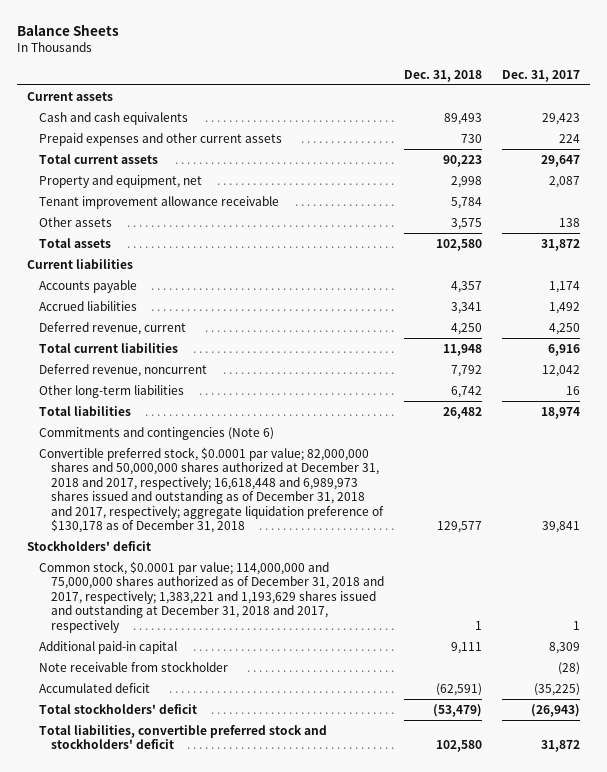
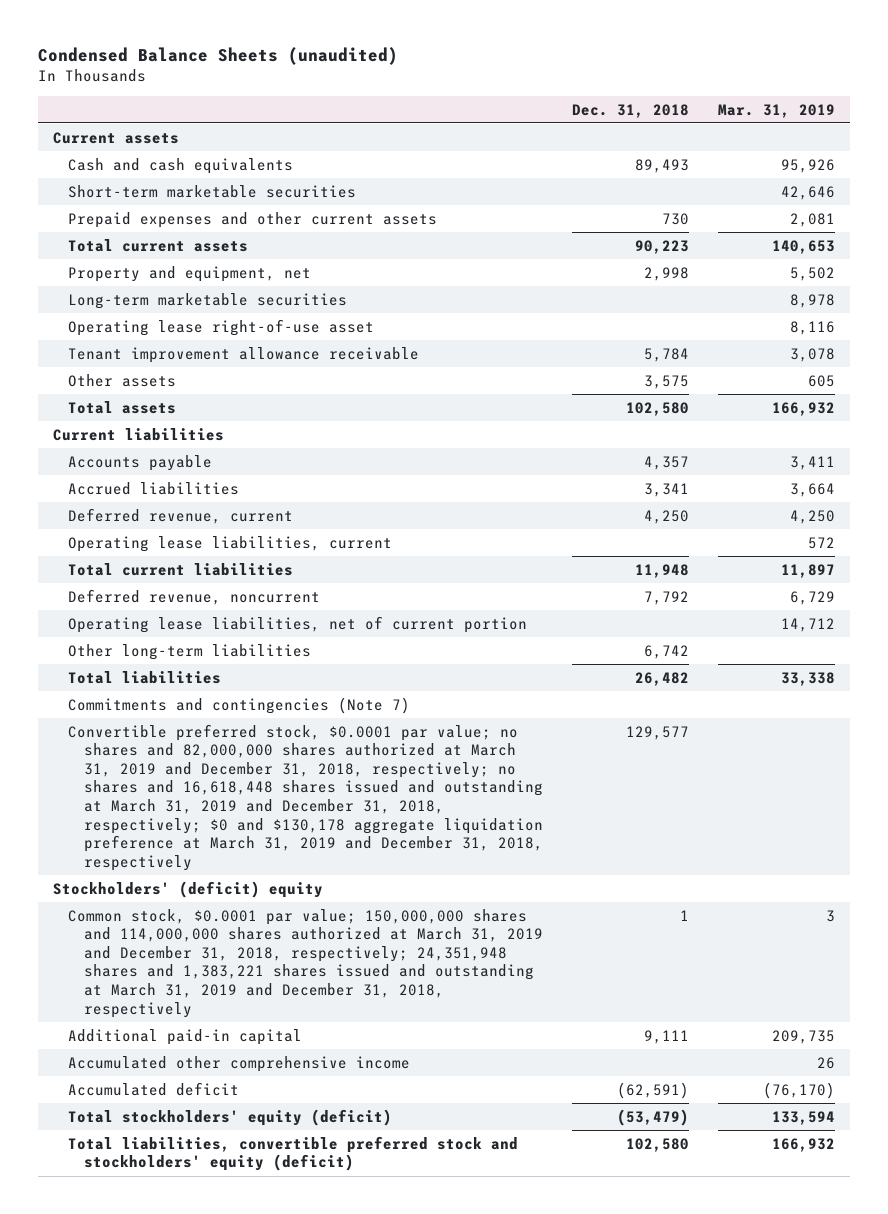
- Balance Sheets
+ Condensed Balance Sheets (unaudited)
- | Dec. 31, 2018 | Dec. 31, 2017
+ | Dec. 31, 2018 | Mar. 31, 2019
+ Short-term marketable securities | | 42,646
+ Long-term marketable securities | | 8,978
+ Operating lease right-of-use asset | | 8,116
+ Operating lease liabilities, current | | 572
+ Operating lease liabilities, net of current portion | | 14,712
- Commitments and contingencies (Note 6)
- Convertible preferred stock, $0.0001 par value; 82,000,000 shares and 50,000,000 shares authorized at December 31, 2018 and 2017, respectively; 16,618,448 and 6,989,973 shares issued and outstanding as of December 31, 2018 and 2017, respectively; aggregate liquidation preference of $130,178 as of December 31, 2018 | 129,577 | 39,841
- Stockholders' deficit
- Common stock, $0.0001 par value; 114,000,000 and 75,000,000 shares authorized as of December 31, 2018 and 2017, respectively; 1,383,221 and 1,193,629 shares issued and outstanding at December 31, 2018 and 2017, respectively | 1 | 1
+ Commitments and contingencies (Note 7)
+ Convertible preferred stock, $0.0001 par value; no shares and 82,000,000 shares authorized at March 31, 2019 and December 31, 2018, respectively; no shares and 16,618,448 shares issued and outstanding at March 31, 2019 and December 31, 2018, respectively; $0 and $130,178 aggregate liquidation preference at March 31, 2019 and December 31, 2018, respectively | 129,577 |
+ Stockholders' (deficit) equity
+ Common stock, $0.0001 par value; 150,000,000 shares and 114,000,000 shares authorized at March 31, 2019 and December 31, 2018, respectively; 24,351,948 shares and 1,383,221 shares issued and outstanding at March 31, 2019 and December 31, 2018, respectively | 1 | 3
- Note receivable from stockholder | | (28)
+ Accumulated other comprehensive income | | 26
- Total stockholders' deficit | (53,479) | (26,943)
- Total liabilities, convertible preferred stock and stockholders' deficit | 102,580 | 31,872
+ Total stockholders' equity (deficit) | (53,479) | 133,594
+ Total liabilities, convertible preferred stock and stockholders' equity (deficit) | 102,580 | 166,932

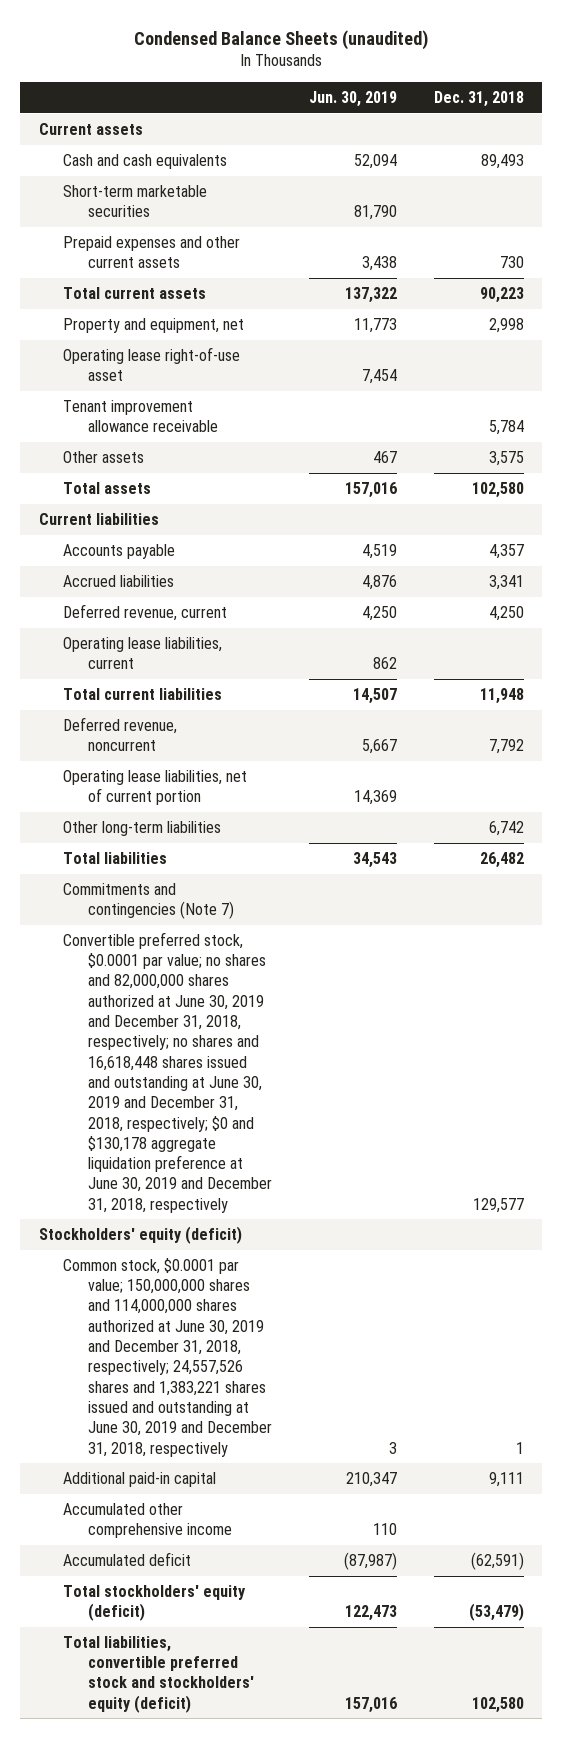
- | Dec. 31, 2018 | Mar. 31, 2019
+ | Jun. 30, 2019 | Dec. 31, 2018
- Long-term marketable securities | | 8,978
- Convertible preferred stock, $0.0001 par value; no shares and 82,000,000 shares authorized at March 31, 2019 and December 31, 2018, respectively; no shares and 16,618,448 shares issued and outstanding at March 31, 2019 and December 31, 2018, respectively; $0 and $130,178 aggregate liquidation preference at March 31, 2019 and December 31, 2018, respectively | 129,577 |
- Stockholders' (deficit) equity
- Common stock, $0.0001 par value; 150,000,000 shares and 114,000,000 shares authorized at March 31, 2019 and December 31, 2018, respectively; 24,351,948 shares and 1,383,221 shares issued and outstanding at March 31, 2019 and December 31, 2018, respectively | 1 | 3
+ Convertible preferred stock, $0.0001 par value; no shares and 82,000,000 shares authorized at June 30, 2019 and December 31, 2018, respectively; no shares and 16,618,448 shares issued and outstanding at June 30, 2019 and December 31, 2018, respectively; $0 and $130,178 aggregate liquidation preference at June 30, 2019 and December 31, 2018, respectively | | 129,577
+ Stockholders' equity (deficit)
+ Common stock, $0.0001 par value; 150,000,000 shares and 114,000,000 shares authorized at June 30, 2019 and December 31, 2018, respectively; 24,557,526 shares and 1,383,221 shares issued and outstanding at June 30, 2019 and December 31, 2018, respectively | 3 | 1

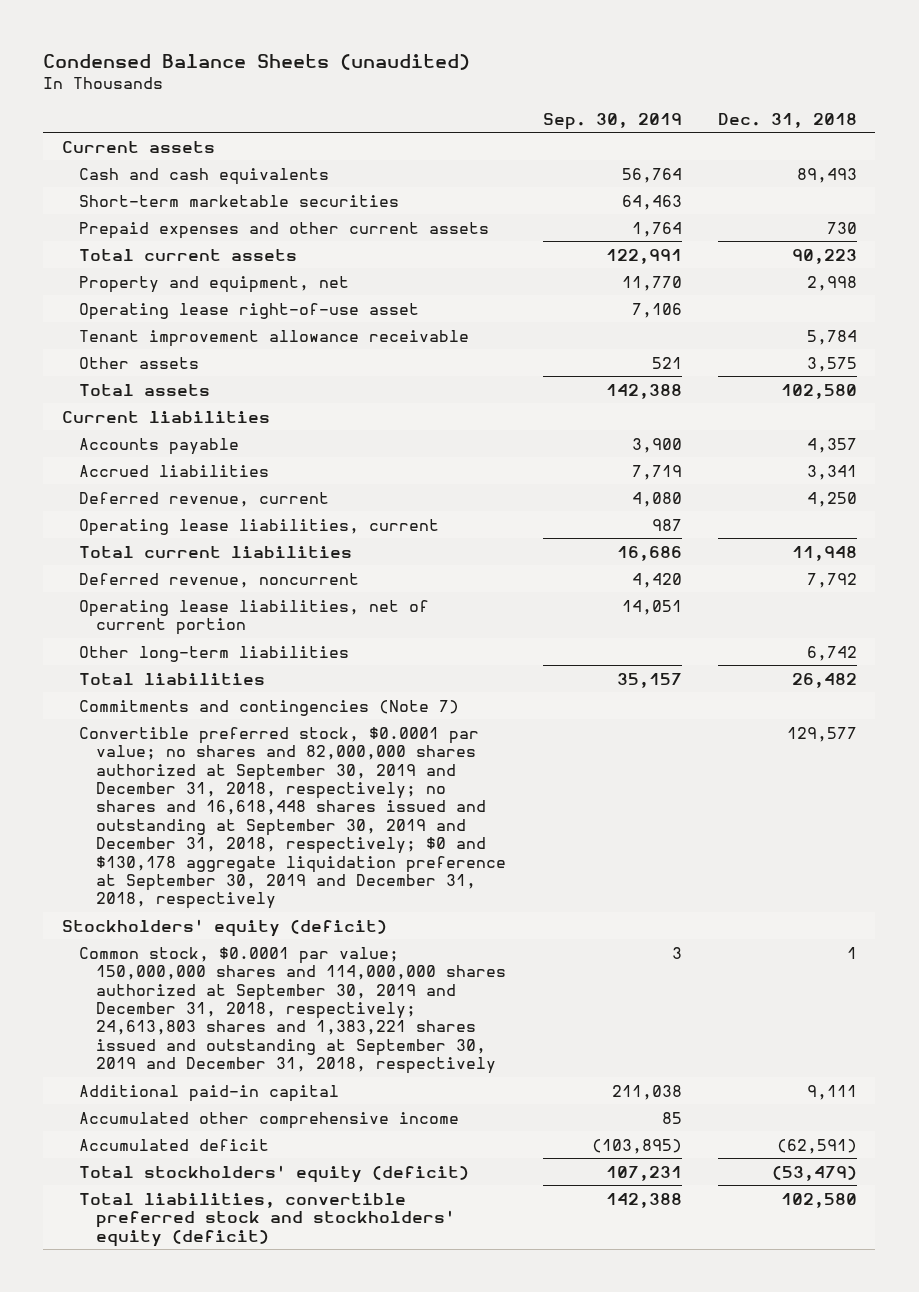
- | Jun. 30, 2019 | Dec. 31, 2018
+ | Sep. 30, 2019 | Dec. 31, 2018
- Convertible preferred stock, $0.0001 par value; no shares and 82,000,000 shares authorized at June 30, 2019 and December 31, 2018, respectively; no shares and 16,618,448 shares issued and outstanding at June 30, 2019 and December 31, 2018, respectively; $0 and $130,178 aggregate liquidation preference at June 30, 2019 and December 31, 2018, respectively | | 129,577
+ Convertible preferred stock, $0.0001 par value; no shares and 82,000,000 shares authorized at September 30, 2019 and December 31, 2018, respectively; no shares and 16,618,448 shares issued and outstanding at September 30, 2019 and December 31, 2018, respectively; $0 and $130,178 aggregate liquidation preference at September 30, 2019 and December 31, 2018, respectively | | 129,577
- Common stock, $0.0001 par value; 150,000,000 shares and 114,000,000 shares authorized at June 30, 2019 and December 31, 2018, respectively; 24,557,526 shares and 1,383,221 shares issued and outstanding at June 30, 2019 and December 31, 2018, respectively | 3 | 1
+ Common stock, $0.0001 par value; 150,000,000 shares and 114,000,000 shares authorized at September 30, 2019 and December 31, 2018, respectively; 24,613,803 shares and 1,383,221 shares issued and outstanding at September 30, 2019 and December 31, 2018, respectively | 3 | 1

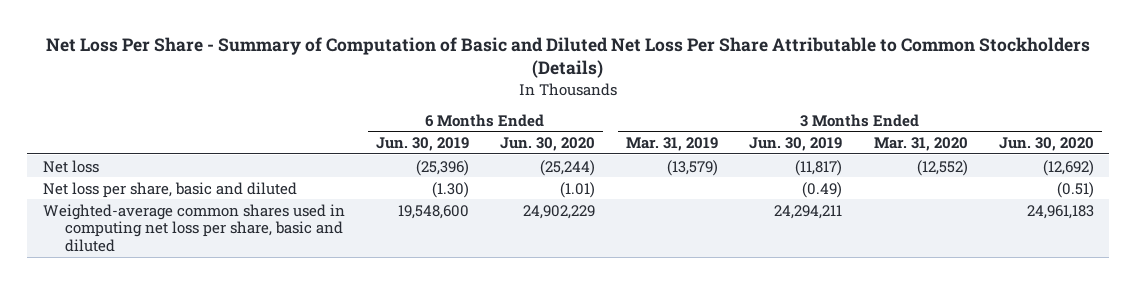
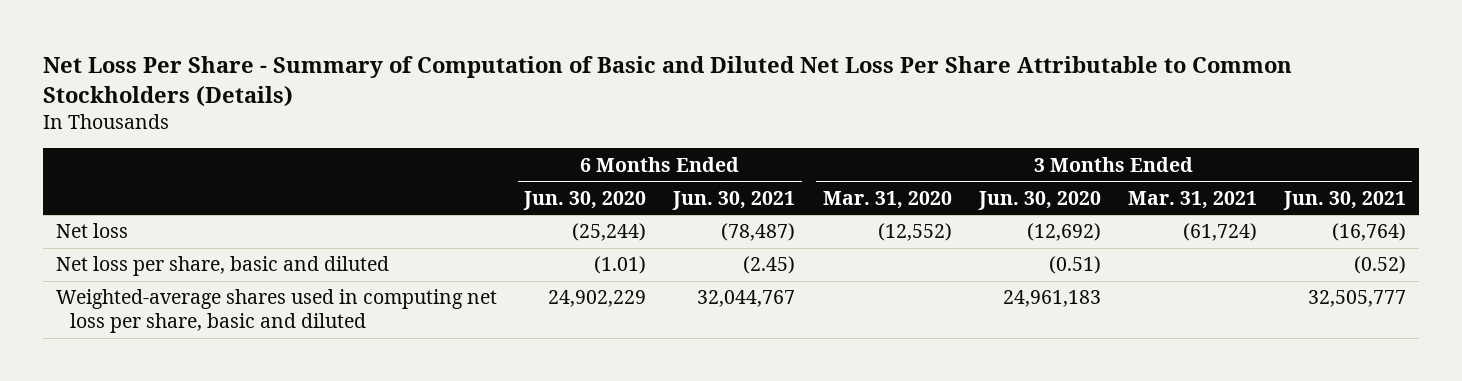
- | 6 Months Ended Jun. 30, 2019 | 6 Months Ended Jun. 30, 2020 | 3 Months Ended Mar. 31, 2019 | 3 Months Ended Jun. 30, 2019 | 3 Months Ended Mar. 31, 2020 | 3 Months Ended Jun. 30, 2020
+ | 6 Months Ended Jun. 30, 2020 | 6 Months Ended Jun. 30, 2021 | 3 Months Ended Mar. 31, 2020 | 3 Months Ended Jun. 30, 2020 | 3 Months Ended Mar. 31, 2021 | 3 Months Ended Jun. 30, 2021
- Weighted-average common shares used in computing net loss per share, basic and diluted | 19,548,600 | 24,902,229 | | 24,294,211 | | 24,961,183
+ Weighted-average shares used in computing net loss per share, basic and diluted | 24,902,229 | 32,044,767 | | 24,961,183 | | 32,505,777

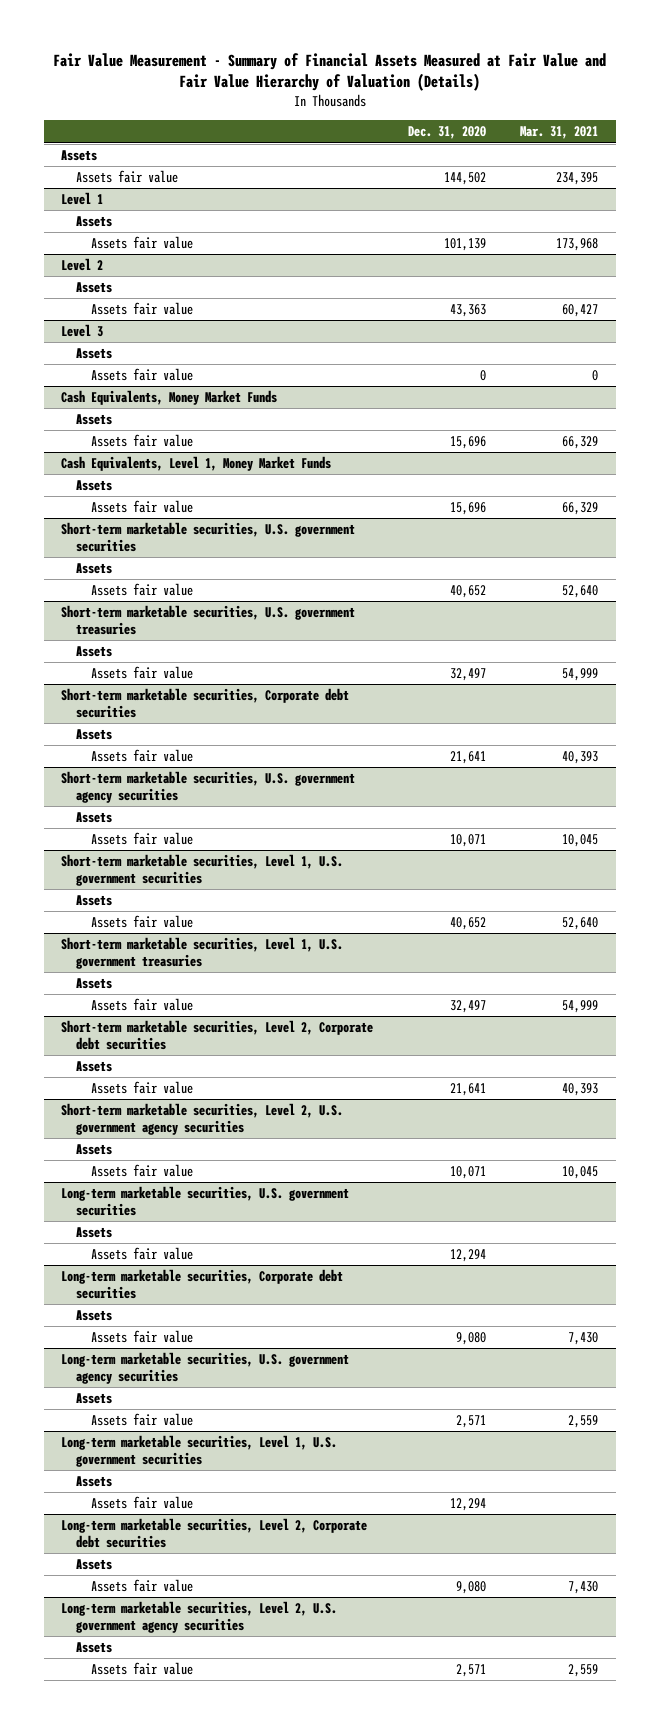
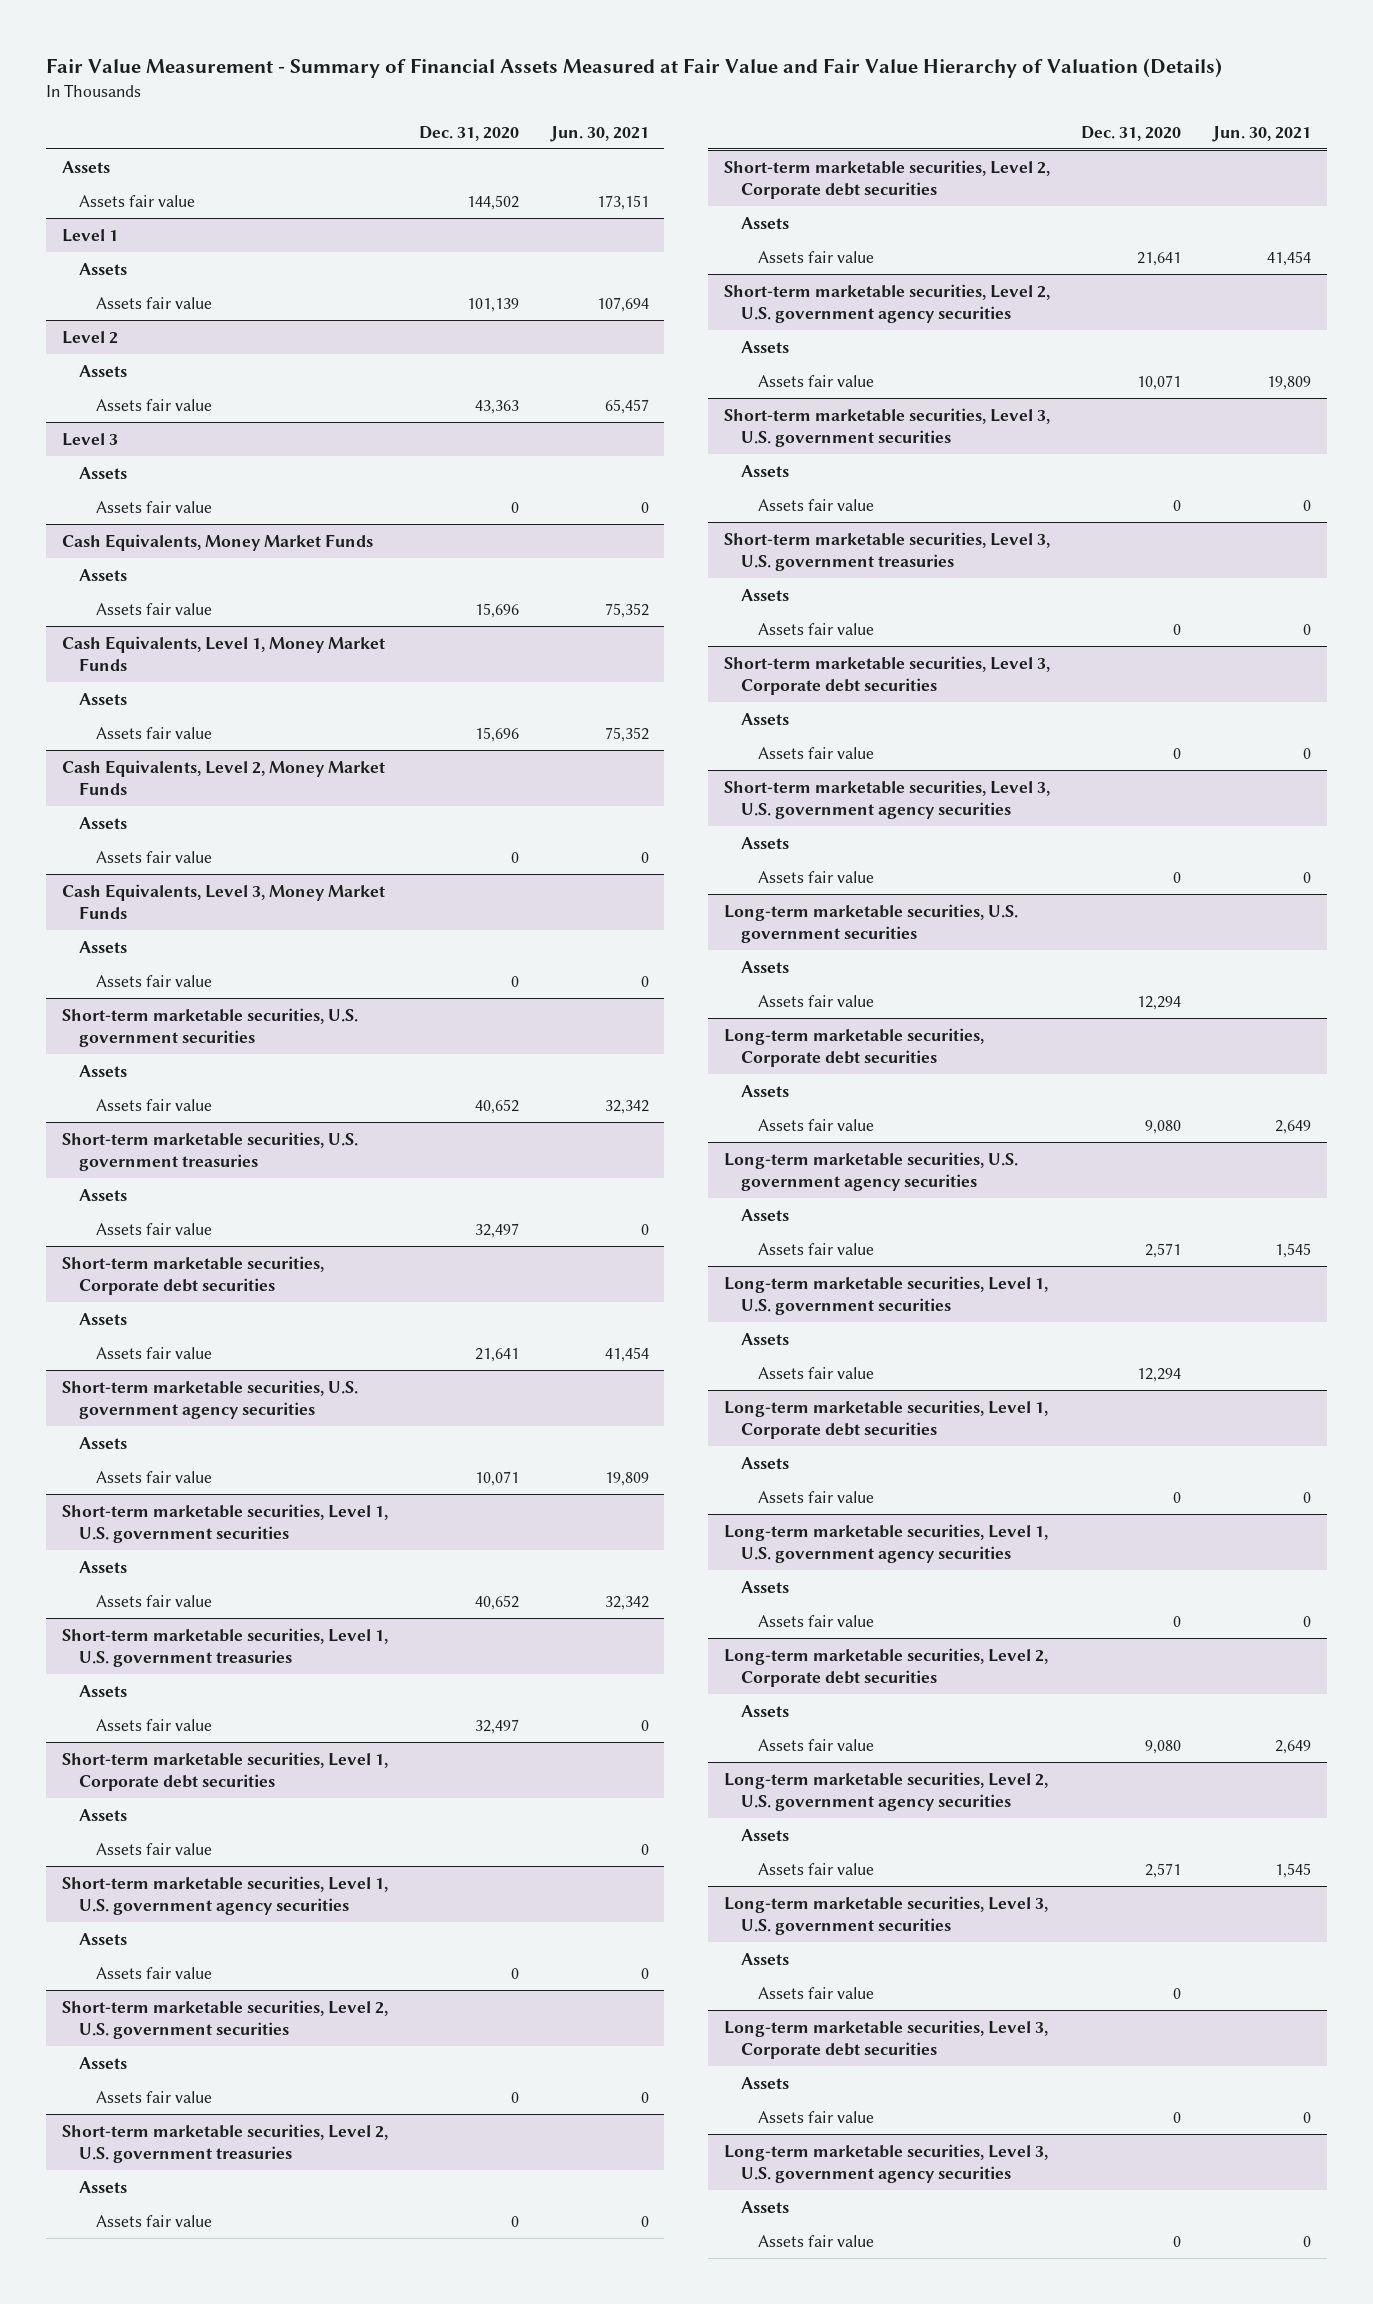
- | Dec. 31, 2020 | Mar. 31, 2021
+ | Dec. 31, 2020 | Jun. 30, 2021
+ Cash Equivalents, Level 2, Money Market Funds
+ Assets
+ Assets fair value | 0 | 0
+ Cash Equivalents, Level 3, Money Market Funds
+ Assets
+ Assets fair value | 0 | 0
+ Short-term marketable securities, Level 1, Corporate debt securities
+ Assets
+ Assets fair value | | 0
+ Short-term marketable securities, Level 1, U.S. government agency securities
+ Assets
+ Assets fair value | 0 | 0
+ Short-term marketable securities, Level 2, U.S. government securities
+ Assets
+ Assets fair value | 0 | 0
+ Short-term marketable securities, Level 2, U.S. government treasuries
+ Assets
+ Assets fair value | 0 | 0
+ Short-term marketable securities, Level 3, U.S. government securities
+ Assets
+ Assets fair value | 0 | 0
+ Short-term marketable securities, Level 3, U.S. government treasuries
+ Assets
+ Assets fair value | 0 | 0
+ Short-term marketable securities, Level 3, Corporate debt securities
+ Assets
+ Assets fair value | 0 | 0
+ Short-term marketable securities, Level 3, U.S. government agency securities
+ Assets
+ Assets fair value | 0 | 0
+ Long-term marketable securities, Level 1, Corporate debt securities
+ Assets
+ Assets fair value | 0 | 0
+ Long-term marketable securities, Level 1, U.S. government agency securities
+ Assets
+ Assets fair value | 0 | 0
+ Long-term marketable securities, Level 3, U.S. government securities
+ Assets
+ Assets fair value | 0 |
+ Long-term marketable securities, Level 3, Corporate debt securities
+ Assets
+ Assets fair value | 0 | 0
+ Long-term marketable securities, Level 3, U.S. government agency securities
+ Assets
+ Assets fair value | 0 | 0

